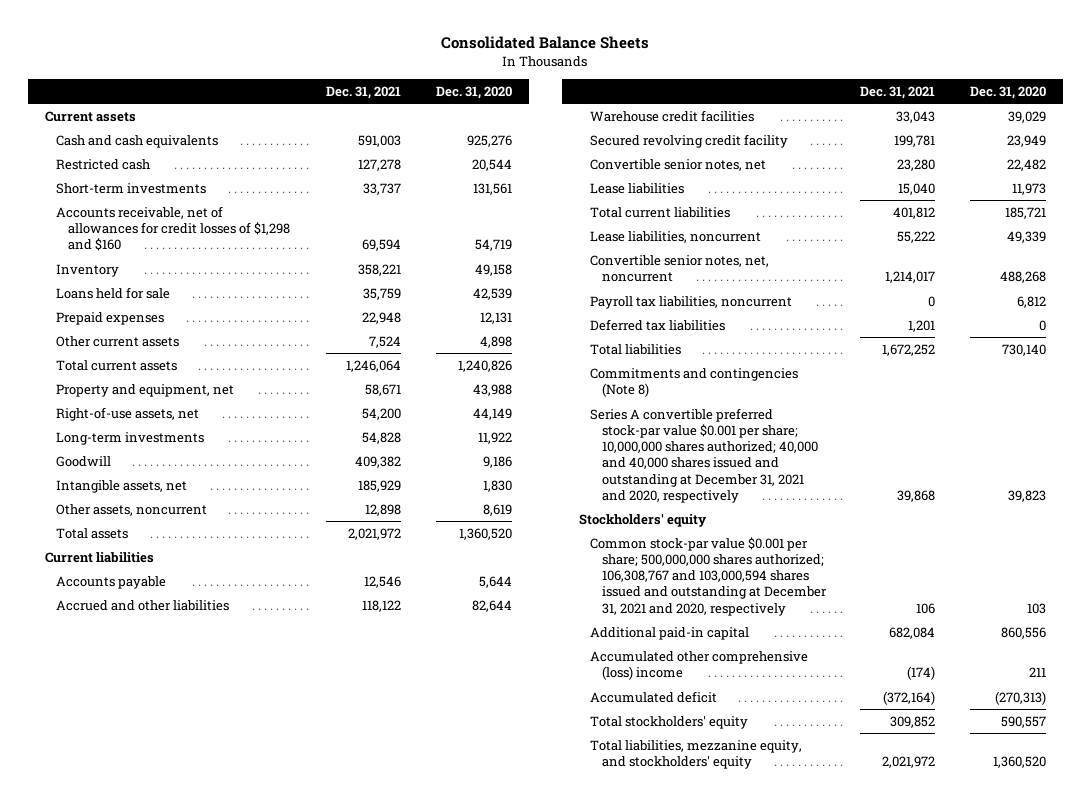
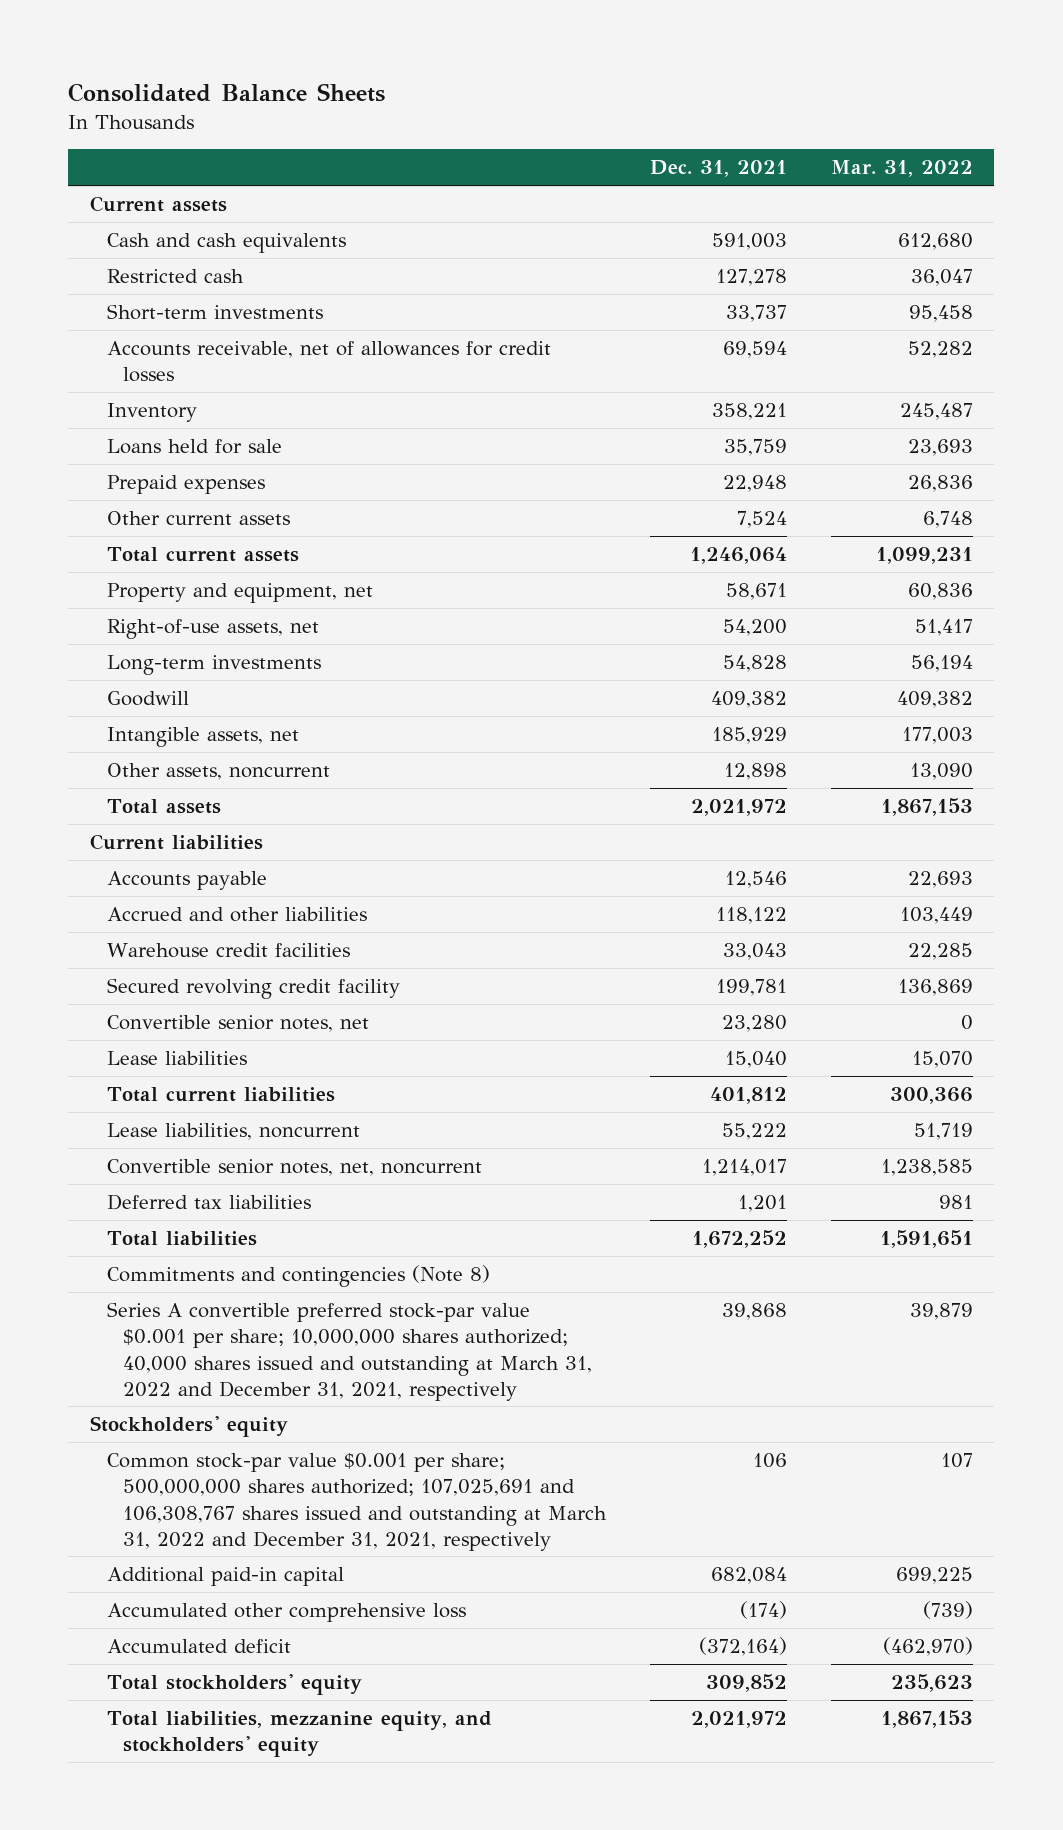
- | Dec. 31, 2021 | Dec. 31, 2020
+ | Dec. 31, 2021 | Mar. 31, 2022
- Accounts receivable, net of allowances for credit losses of $1,298 and $160 | 69,594 | 54,719
+ Accounts receivable, net of allowances for credit losses | 69,594 | 52,282
- Payroll tax liabilities, noncurrent | 0 | 6,812
- Series A convertible preferred stock-par value $0.001 per share; 10,000,000 shares authorized; 40,000 and 40,000 shares issued and outstanding at December 31, 2021 and 2020, respectively | 39,868 | 39,823
+ Series A convertible preferred stock-par value $0.001 per share; 10,000,000 shares authorized; 40,000 shares issued and outstanding at March 31, 2022 and December 31, 2021, respectively | 39,868 | 39,879
- Common stock-par value $0.001 per share; 500,000,000 shares authorized; 106,308,767 and 103,000,594 shares issued and outstanding at December 31, 2021 and 2020, respectively | 106 | 103
+ Common stock-par value $0.001 per share; 500,000,000 shares authorized; 107,025,691 and 106,308,767 shares issued and outstanding at March 31, 2022 and December 31, 2021, respectively | 106 | 107
- Accumulated other comprehensive (loss) income | (174) | 211
+ Accumulated other comprehensive loss | (174) | (739)

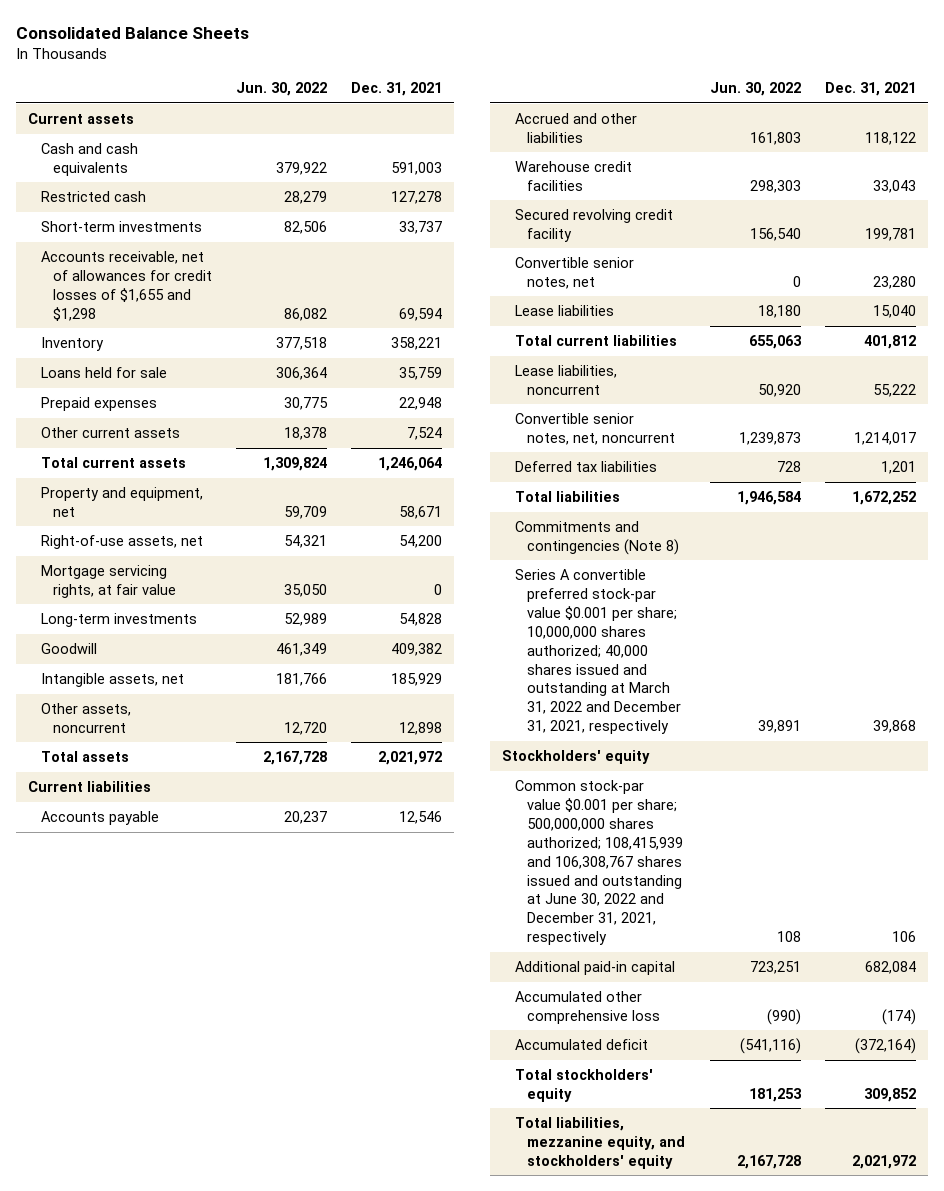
- | Dec. 31, 2021 | Mar. 31, 2022
+ | Jun. 30, 2022 | Dec. 31, 2021
- Accounts receivable, net of allowances for credit losses | 69,594 | 52,282
+ Accounts receivable, net of allowances for credit losses of $1,655 and $1,298 | 86,082 | 69,594
+ Mortgage servicing rights, at fair value | 35,050 | 0
- Common stock-par value $0.001 per share; 500,000,000 shares authorized; 107,025,691 and 106,308,767 shares issued and outstanding at March 31, 2022 and December 31, 2021, respectively | 106 | 107
+ Common stock-par value $0.001 per share; 500,000,000 shares authorized; 108,415,939 and 106,308,767 shares issued and outstanding at June 30, 2022 and December 31, 2021, respectively | 108 | 106

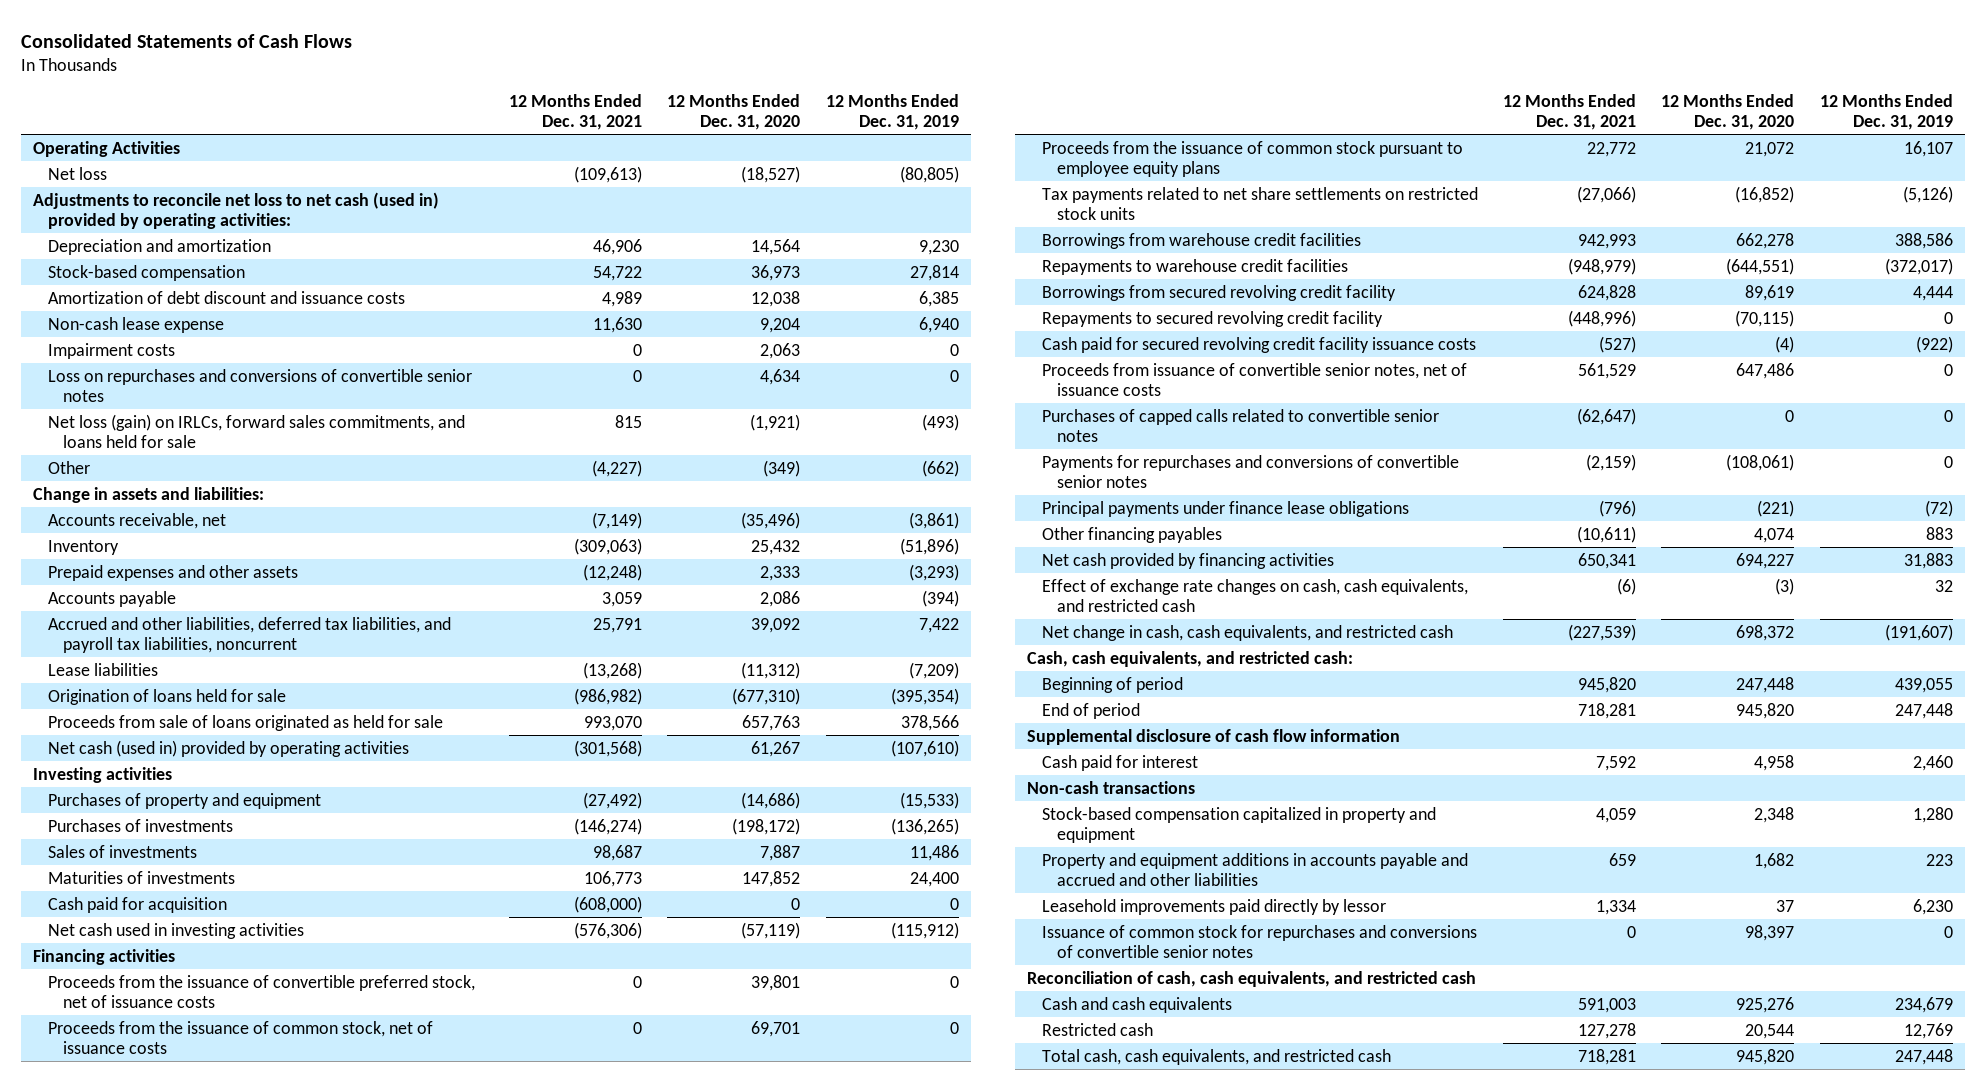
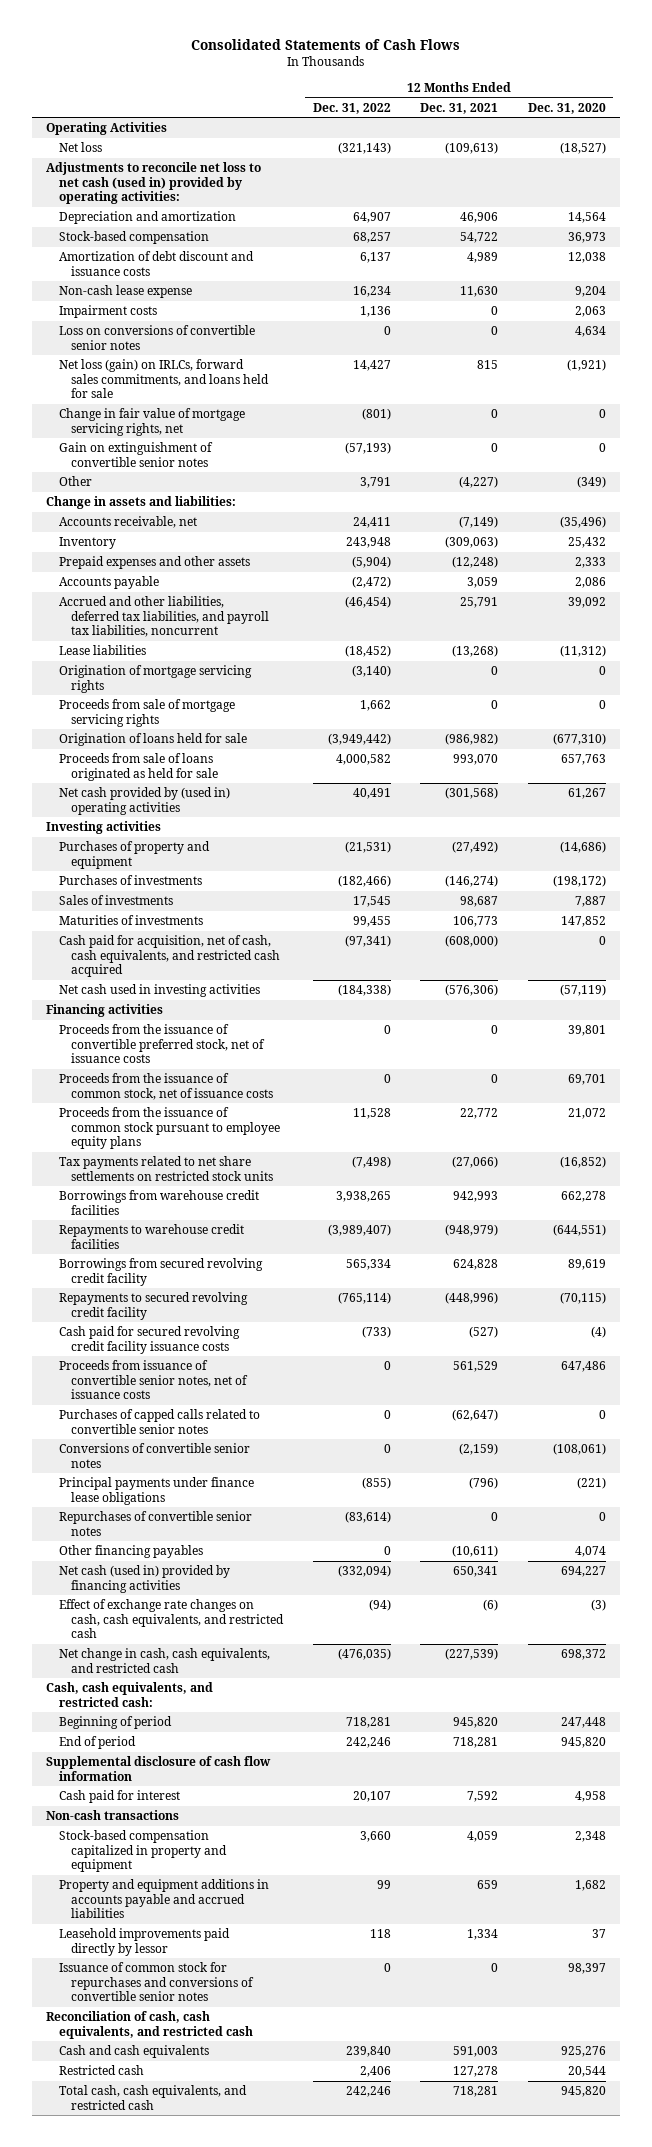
- | 12 Months Ended Dec. 31, 2021 | 12 Months Ended Dec. 31, 2020 | 12 Months Ended Dec. 31, 2019
+ | 12 Months Ended Dec. 31, 2022 | 12 Months Ended Dec. 31, 2021 | 12 Months Ended Dec. 31, 2020
- Loss on repurchases and conversions of convertible senior notes | 0 | 4,634 | 0
+ Loss on conversions of convertible senior notes | 0 | 0 | 4,634
+ Change in fair value of mortgage servicing rights, net | (801) | 0 | 0
+ Gain on extinguishment of convertible senior notes | (57,193) | 0 | 0
+ Origination of mortgage servicing rights | (3,140) | 0 | 0
+ Proceeds from sale of mortgage servicing rights | 1,662 | 0 | 0
- Net cash (used in) provided by operating activities | (301,568) | 61,267 | (107,610)
+ Net cash provided by (used in) operating activities | 40,491 | (301,568) | 61,267
- Cash paid for acquisition | (608,000) | 0 | 0
+ Cash paid for acquisition, net of cash, cash equivalents, and restricted cash acquired | (97,341) | (608,000) | 0
- Payments for repurchases and conversions of convertible senior notes | (2,159) | (108,061) | 0
+ Conversions of convertible senior notes | 0 | (2,159) | (108,061)
+ Repurchases of convertible senior notes | (83,614) | 0 | 0
- Net cash provided by financing activities | 650,341 | 694,227 | 31,883
+ Net cash (used in) provided by financing activities | (332,094) | 650,341 | 694,227
- Property and equipment additions in accounts payable and accrued and other liabilities | 659 | 1,682 | 223
+ Property and equipment additions in accounts payable and accrued liabilities | 99 | 659 | 1,682

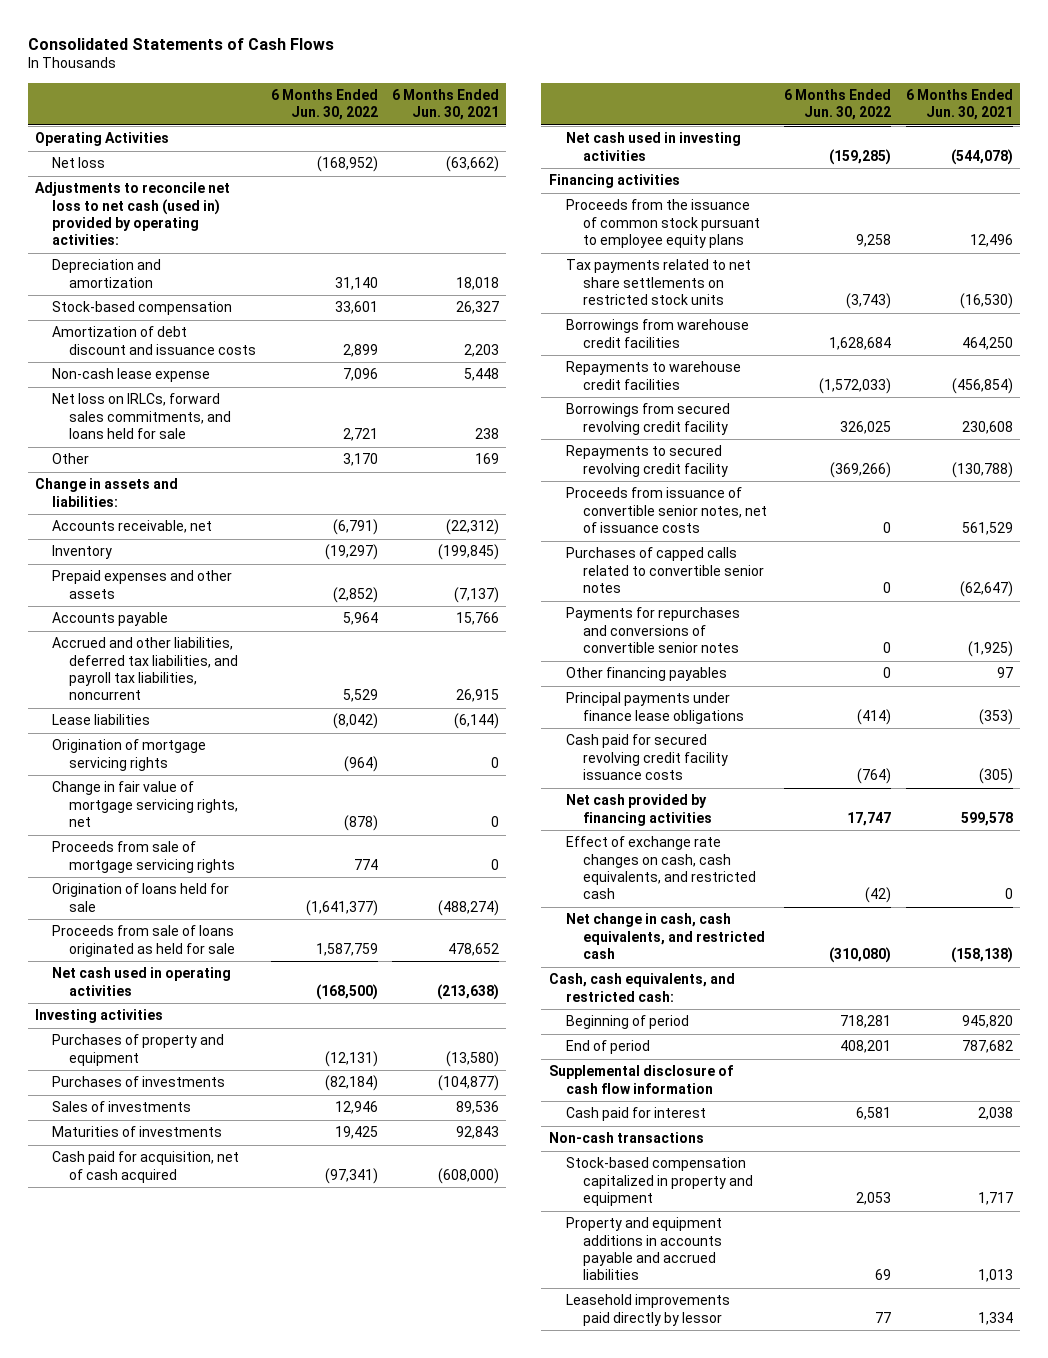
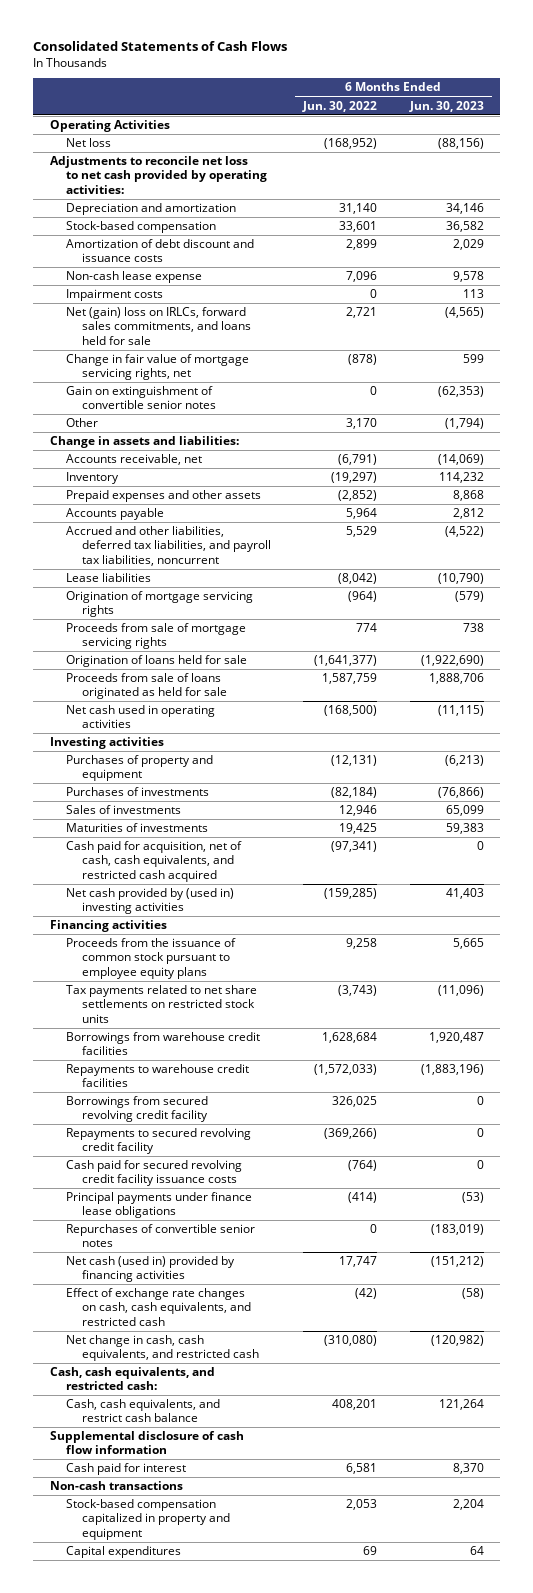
- | 6 Months Ended Jun. 30, 2022 | 6 Months Ended Jun. 30, 2021
+ | 6 Months Ended Jun. 30, 2022 | 6 Months Ended Jun. 30, 2023
- Adjustments to reconcile net loss to net cash (used in) provided by operating activities:
+ Adjustments to reconcile net loss to net cash provided by operating activities:
- Net loss on IRLCs, forward sales commitments, and loans held for sale | 2,721 | 238
+ Impairment costs | 0 | 113
+ Net (gain) loss on IRLCs, forward sales commitments, and loans held for sale | 2,721 | (4,565)
moved up: Change in fair value of mortgage servicing rights, net | (878) | 599
+ Gain on extinguishment of convertible senior notes | 0 | (62,353)
- Cash paid for acquisition, net of cash acquired | (97,341) | (608,000)
- Net cash used in investing activities | (159,285) | (544,078)
+ Cash paid for acquisition, net of cash, cash equivalents, and restricted cash acquired | (97,341) | 0
+ Net cash provided by (used in) investing activities | (159,285) | 41,403
- Proceeds from issuance of convertible senior notes, net of issuance costs | 0 | 561,529
- Purchases of capped calls related to convertible senior notes | 0 | (62,647)
- Payments for repurchases and conversions of convertible senior notes | 0 | (1,925)
- Other financing payables | 0 | 97
- Net cash provided by financing activities | 17,747 | 599,578
moved down: Principal payments under finance lease obligations | (414) | (53)
+ Repurchases of convertible senior notes | 0 | (183,019)
+ Net cash (used in) provided by financing activities | 17,747 | (151,212)
- Beginning of period | 718,281 | 945,820
- End of period | 408,201 | 787,682
+ Cash, cash equivalents, and restrict cash balance | 408,201 | 121,264
- Property and equipment additions in accounts payable and accrued liabilities | 69 | 1,013
- Leasehold improvements paid directly by lessor | 77 | 1,334
+ Capital expenditures | 69 | 64

